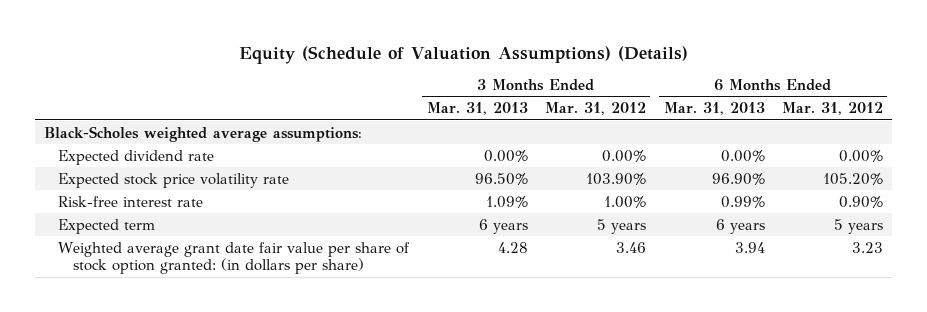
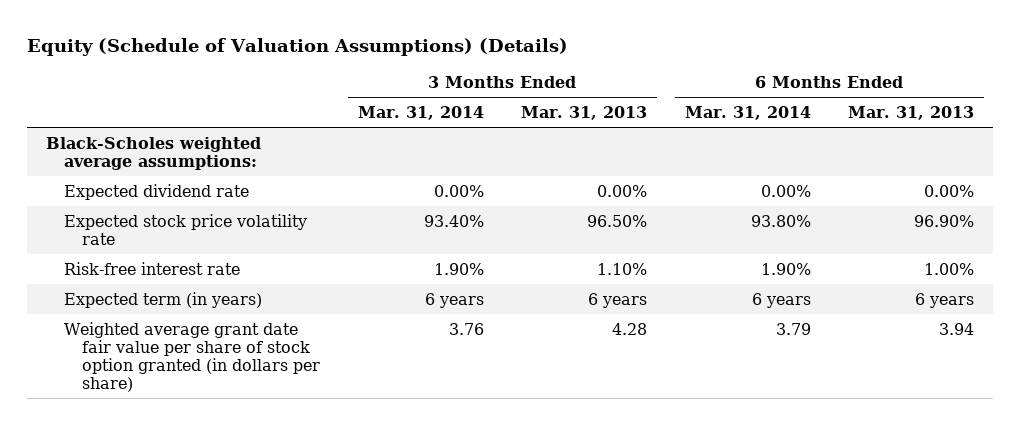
- | 3 Months Ended Mar. 31, 2013 | 3 Months Ended Mar. 31, 2012 | 6 Months Ended Mar. 31, 2013 | 6 Months Ended Mar. 31, 2012
+ | 3 Months Ended Mar. 31, 2014 | 3 Months Ended Mar. 31, 2013 | 6 Months Ended Mar. 31, 2014 | 6 Months Ended Mar. 31, 2013
- Risk-free interest rate | 1.09% | 1.00% | 0.99% | 0.90%
- Expected term | 6 years | 5 years | 6 years | 5 years
- Weighted average grant date fair value per share of stock option granted: (in dollars per share) | 4.28 | 3.46 | 3.94 | 3.23
+ Risk-free interest rate | 1.90% | 1.10% | 1.90% | 1.00%
+ Expected term (in years) | 6 years | 6 years | 6 years | 6 years
+ Weighted average grant date fair value per share of stock option granted (in dollars per share) | 3.76 | 4.28 | 3.79 | 3.94

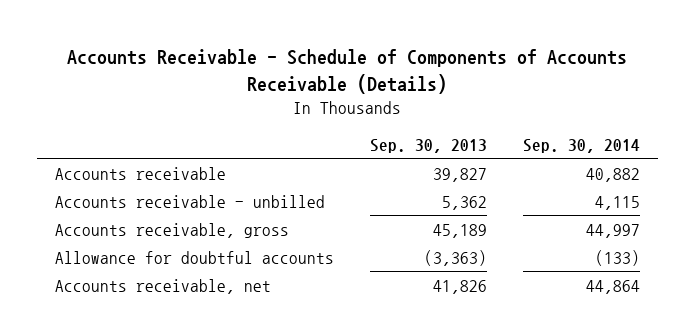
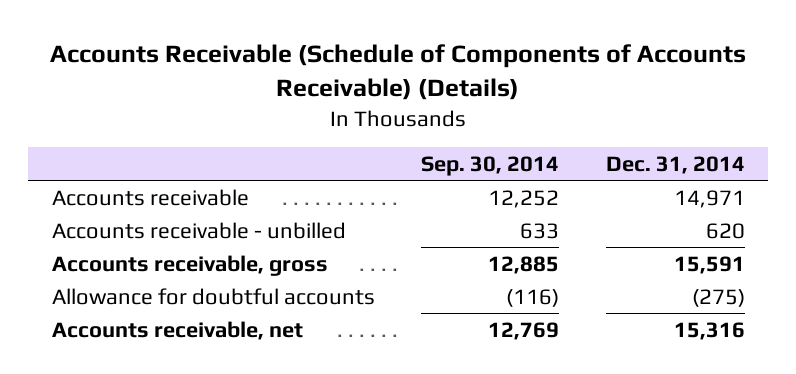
- Accounts Receivable - Schedule of Components of Accounts Receivable (Details)
+ Accounts Receivable (Schedule of Components of Accounts Receivable) (Details)
- | Sep. 30, 2013 | Sep. 30, 2014
+ | Sep. 30, 2014 | Dec. 31, 2014
- Accounts receivable | 39,827 | 40,882
- Accounts receivable - unbilled | 5,362 | 4,115
- Accounts receivable, gross | 45,189 | 44,997
- Allowance for doubtful accounts | (3,363) | (133)
- Accounts receivable, net | 41,826 | 44,864
+ Accounts receivable | 12,252 | 14,971
+ Accounts receivable - unbilled | 633 | 620
+ Accounts receivable, gross | 12,885 | 15,591
+ Allowance for doubtful accounts | (116) | (275)
+ Accounts receivable, net | 12,769 | 15,316

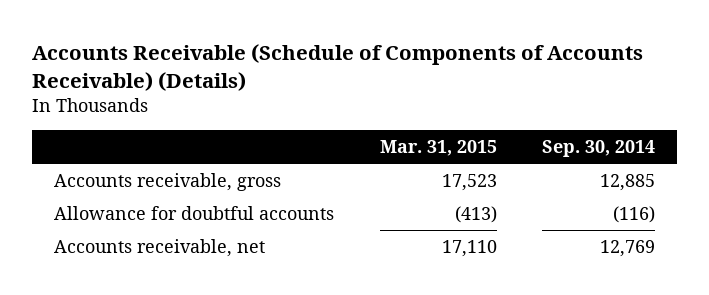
- | Sep. 30, 2014 | Dec. 31, 2014
+ | Mar. 31, 2015 | Sep. 30, 2014
- Accounts receivable | 12,252 | 14,971
- Accounts receivable - unbilled | 633 | 620

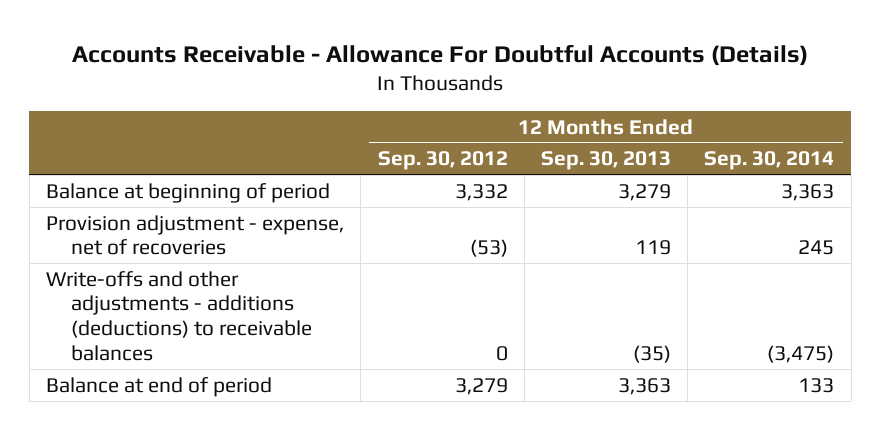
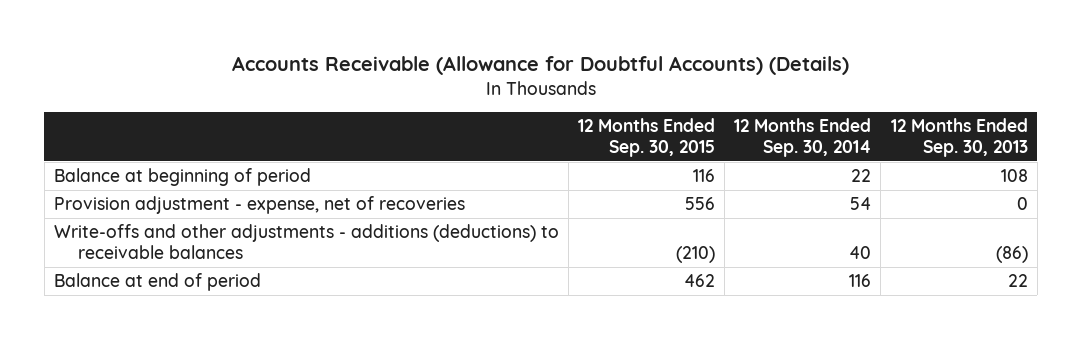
- Accounts Receivable - Allowance For Doubtful Accounts (Details)
+ Accounts Receivable (Allowance for Doubtful Accounts) (Details)
- | 12 Months Ended Sep. 30, 2012 | 12 Months Ended Sep. 30, 2013 | 12 Months Ended Sep. 30, 2014
+ | 12 Months Ended Sep. 30, 2015 | 12 Months Ended Sep. 30, 2014 | 12 Months Ended Sep. 30, 2013
- Balance at beginning of period | 3,332 | 3,279 | 3,363
- Provision adjustment - expense, net of recoveries | (53) | 119 | 245
- Write-offs and other adjustments - additions (deductions) to receivable balances | 0 | (35) | (3,475)
- Balance at end of period | 3,279 | 3,363 | 133
+ Balance at beginning of period | 116 | 22 | 108
+ Provision adjustment - expense, net of recoveries | 556 | 54 | 0
+ Write-offs and other adjustments - additions (deductions) to receivable balances | (210) | 40 | (86)
+ Balance at end of period | 462 | 116 | 22

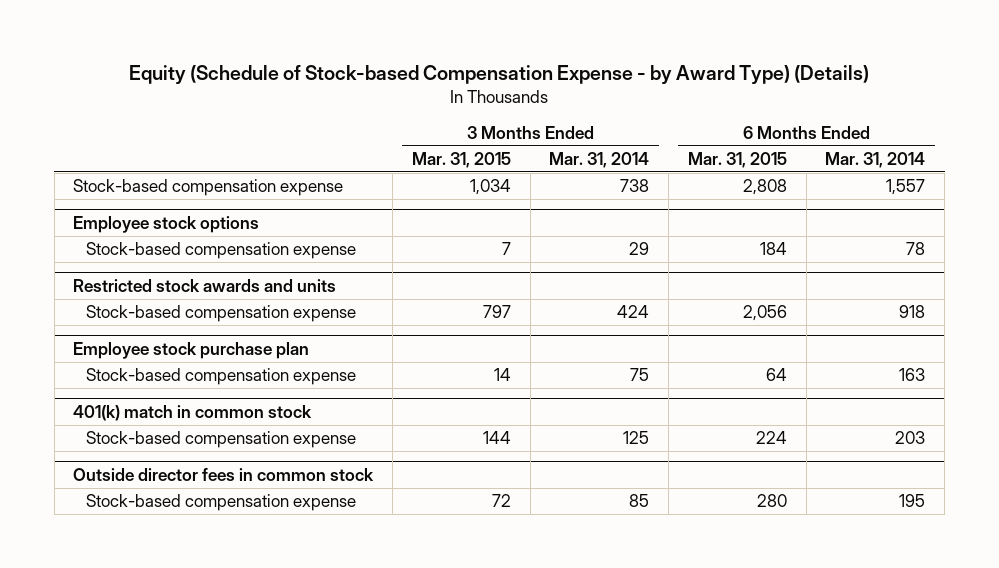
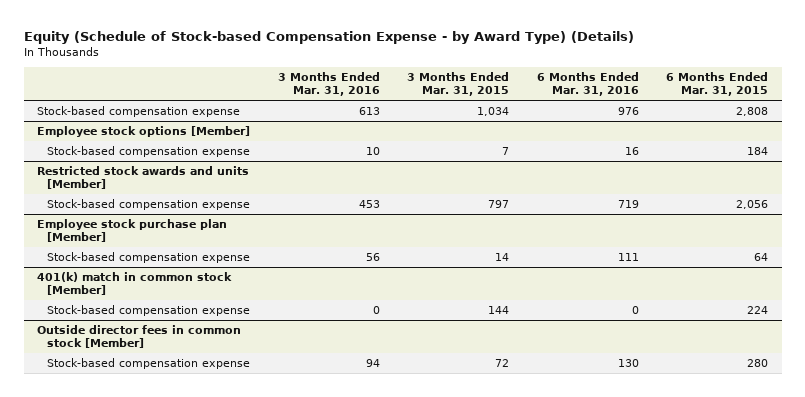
- | 3 Months Ended Mar. 31, 2015 | 3 Months Ended Mar. 31, 2014 | 6 Months Ended Mar. 31, 2015 | 6 Months Ended Mar. 31, 2014
+ | 3 Months Ended Mar. 31, 2016 | 3 Months Ended Mar. 31, 2015 | 6 Months Ended Mar. 31, 2016 | 6 Months Ended Mar. 31, 2015
- Employee stock options
+ Employee stock options [Member]
- Restricted stock awards and units
+ Restricted stock awards and units [Member]
- Employee stock purchase plan
+ Employee stock purchase plan [Member]
- 401(k) match in common stock
+ 401(k) match in common stock [Member]
- Outside director fees in common stock
+ Outside director fees in common stock [Member]

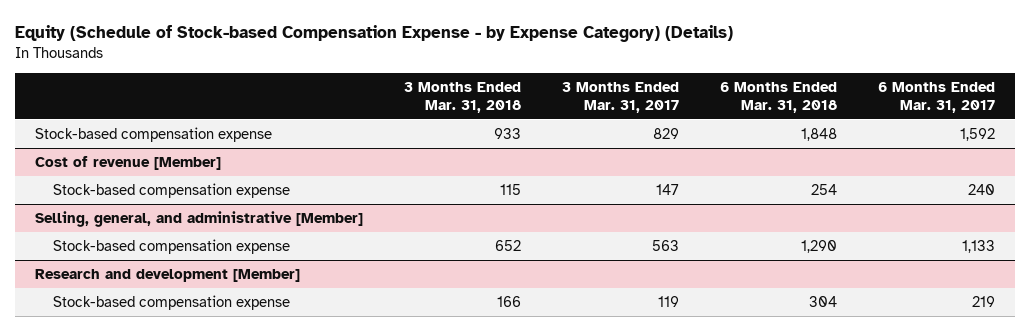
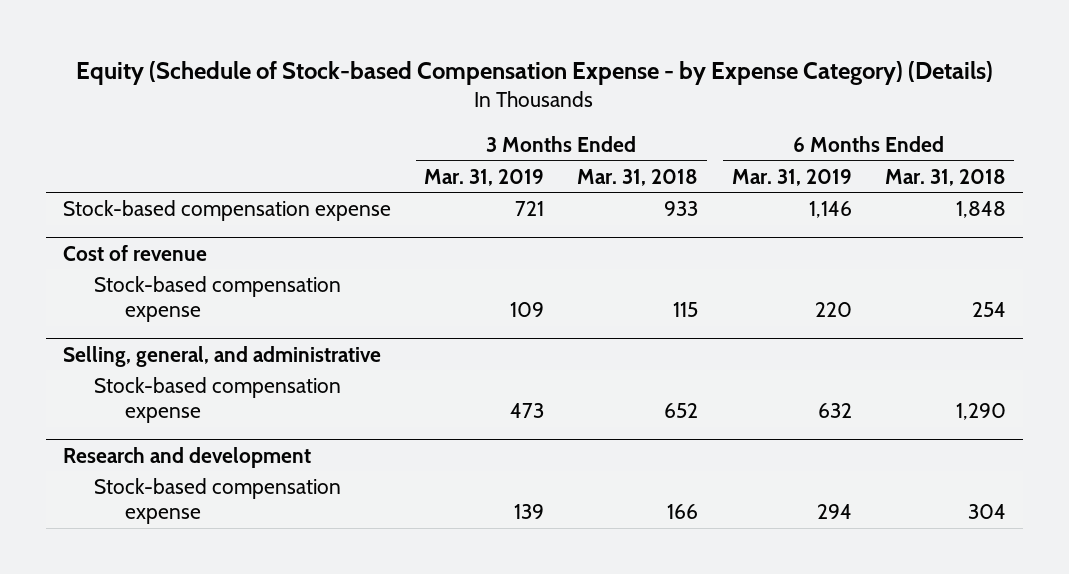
- | 3 Months Ended Mar. 31, 2018 | 3 Months Ended Mar. 31, 2017 | 6 Months Ended Mar. 31, 2018 | 6 Months Ended Mar. 31, 2017
+ | 3 Months Ended Mar. 31, 2019 | 3 Months Ended Mar. 31, 2018 | 6 Months Ended Mar. 31, 2019 | 6 Months Ended Mar. 31, 2018
- Cost of revenue [Member]
+ Cost of revenue
- Selling, general, and administrative [Member]
+ Selling, general, and administrative
- Research and development [Member]
+ Research and development

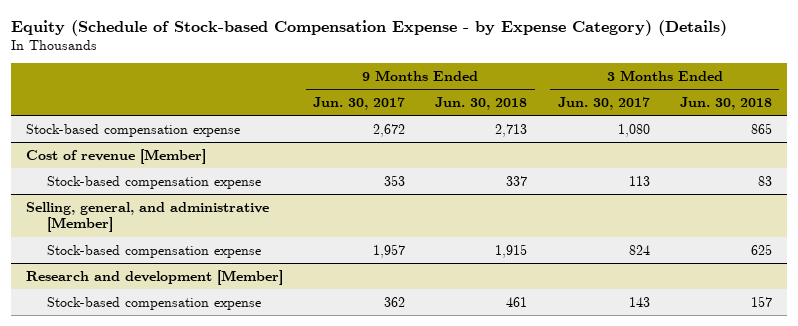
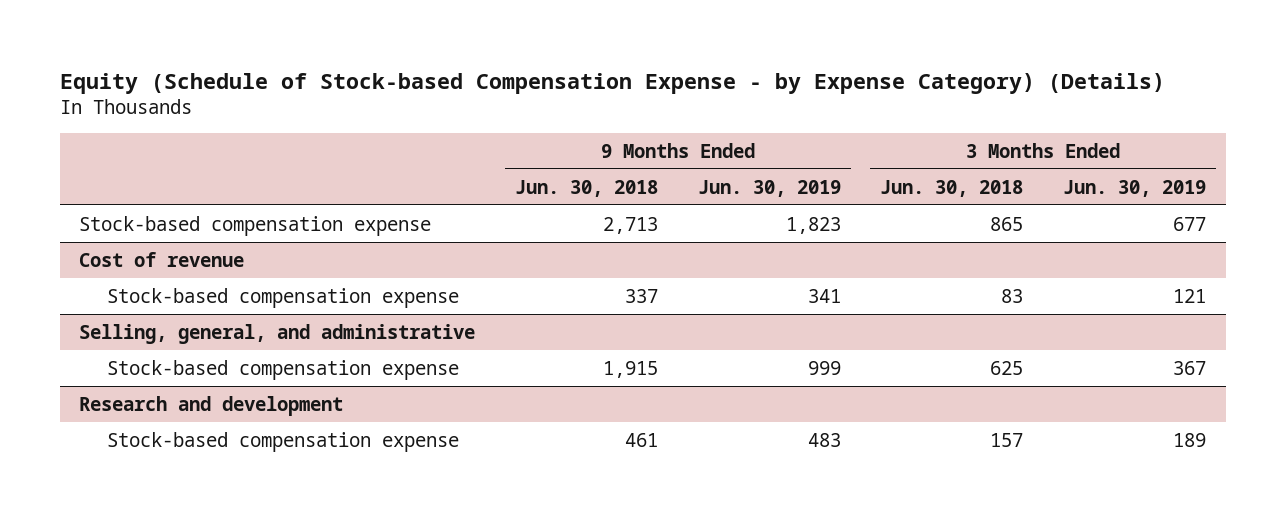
- | 9 Months Ended Jun. 30, 2017 | 9 Months Ended Jun. 30, 2018 | 3 Months Ended Jun. 30, 2017 | 3 Months Ended Jun. 30, 2018
+ | 9 Months Ended Jun. 30, 2018 | 9 Months Ended Jun. 30, 2019 | 3 Months Ended Jun. 30, 2018 | 3 Months Ended Jun. 30, 2019
- Cost of revenue [Member]
+ Cost of revenue
- Selling, general, and administrative [Member]
+ Selling, general, and administrative
- Research and development [Member]
+ Research and development

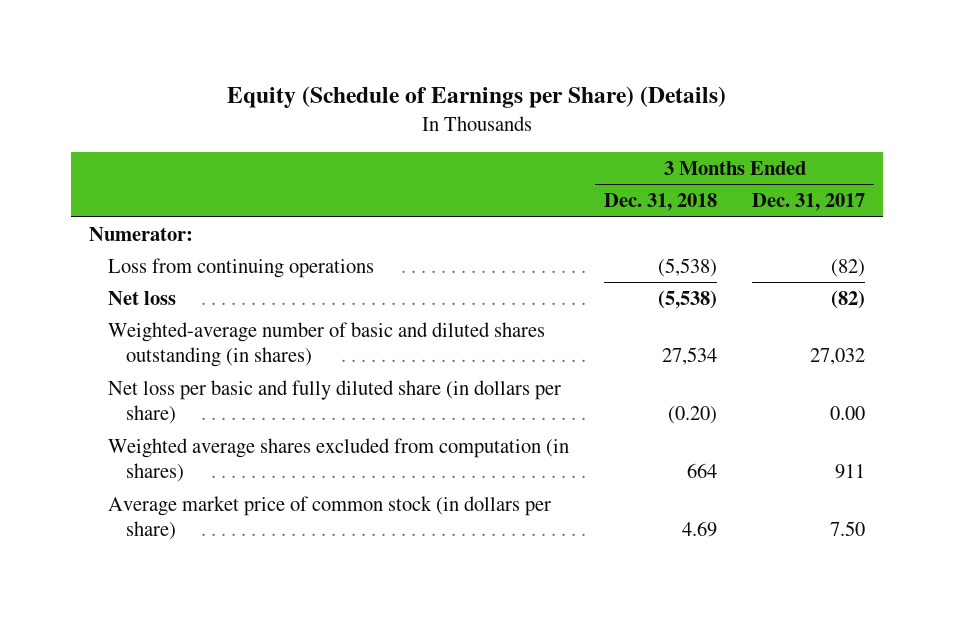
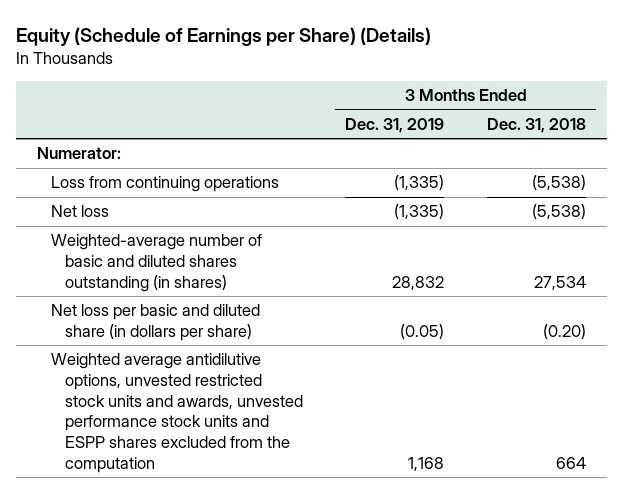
- | 3 Months Ended Dec. 31, 2018 | 3 Months Ended Dec. 31, 2017
+ | 3 Months Ended Dec. 31, 2019 | 3 Months Ended Dec. 31, 2018
- Net loss per basic and fully diluted share (in dollars per share) | (0.20) | 0.00
- Weighted average shares excluded from computation (in shares) | 664 | 911
- Average market price of common stock (in dollars per share) | 4.69 | 7.50
+ Net loss per basic and diluted share (in dollars per share) | (0.05) | (0.20)
+ Weighted average antidilutive options, unvested restricted stock units and awards, unvested performance stock units and ESPP shares excluded from the computation | 1,168 | 664

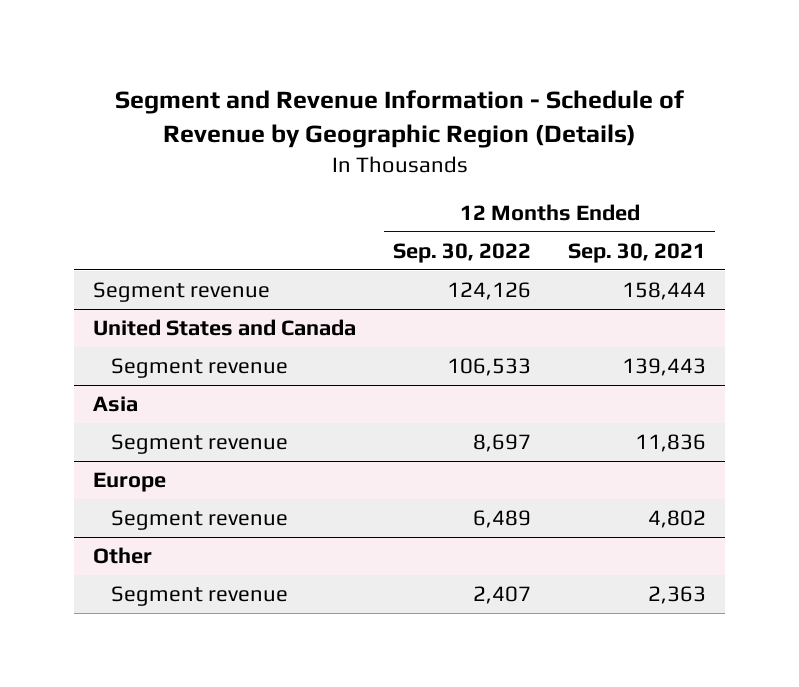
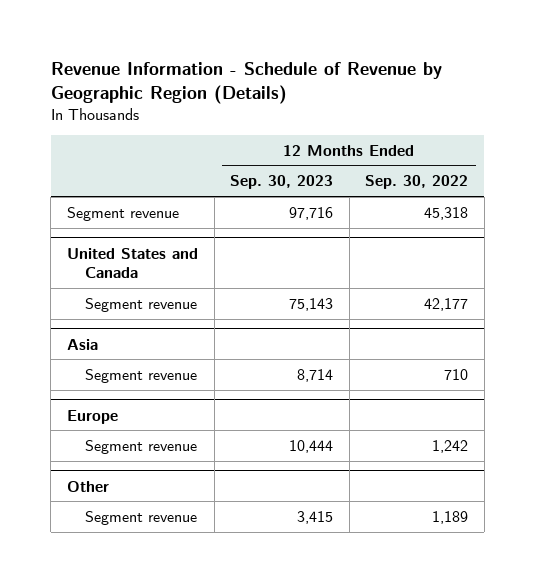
- Segment and Revenue Information - Schedule of Revenue by Geographic Region (Details)
+ Revenue Information - Schedule of Revenue by Geographic Region (Details)
- | 12 Months Ended Sep. 30, 2022 | 12 Months Ended Sep. 30, 2021
+ | 12 Months Ended Sep. 30, 2023 | 12 Months Ended Sep. 30, 2022
- Segment revenue | 124,126 | 158,444
+ Segment revenue | 97,716 | 45,318
@ United States and Canada
- Segment revenue | 106,533 | 139,443
+ Segment revenue | 75,143 | 42,177
@ Asia
- Segment revenue | 8,697 | 11,836
+ Segment revenue | 8,714 | 710
@ Europe
- Segment revenue | 6,489 | 4,802
+ Segment revenue | 10,444 | 1,242
@ Other
- Segment revenue | 2,407 | 2,363
+ Segment revenue | 3,415 | 1,189

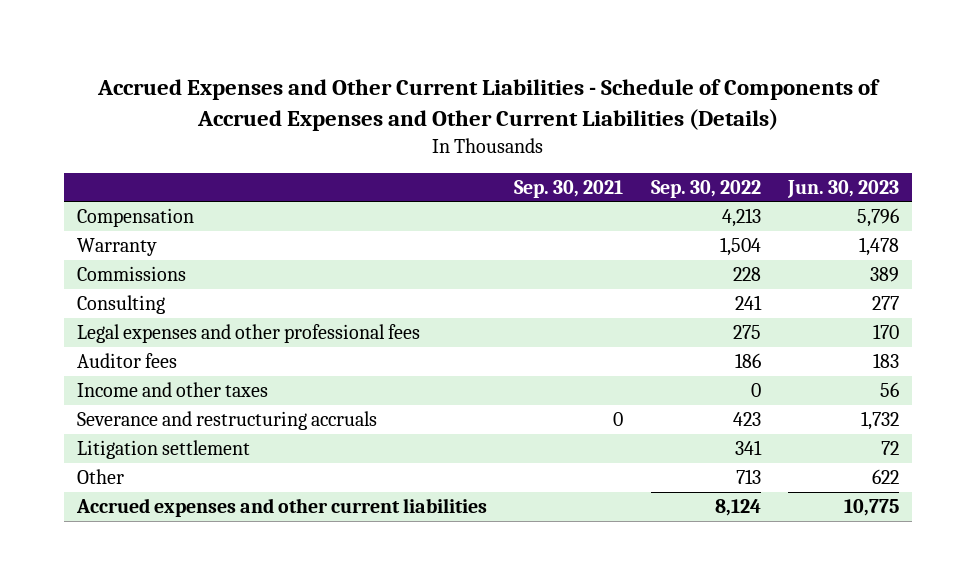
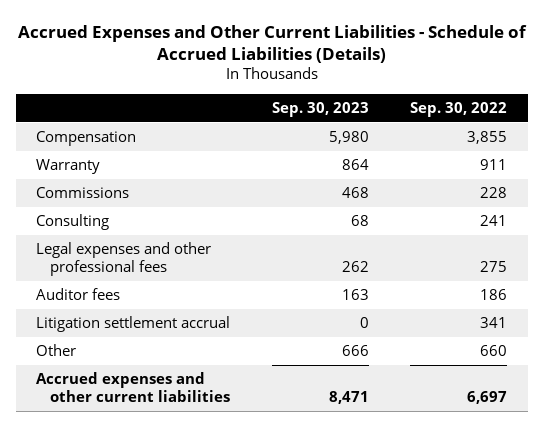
- Accrued Expenses and Other Current Liabilities - Schedule of Components of Accrued Expenses and Other Current Liabilities (Details)
+ Accrued Expenses and Other Current Liabilities - Schedule of Accrued Liabilities (Details)
- | Sep. 30, 2021 | Sep. 30, 2022 | Jun. 30, 2023
+ | Sep. 30, 2023 | Sep. 30, 2022
- Compensation | | 4,213 | 5,796
- Warranty | | 1,504 | 1,478
+ Compensation | 5,980 | 3,855
+ Warranty | 864 | 911
- Income and other taxes | | 0 | 56
- Severance and restructuring accruals | 0 | 423 | 1,732
- Litigation settlement | | 341 | 72
- Other | | 713 | 622
- Accrued expenses and other current liabilities | | 8,124 | 10,775
+ Litigation settlement accrual | 0 | 341
+ Other | 666 | 660
+ Accrued expenses and other current liabilities | 8,471 | 6,697

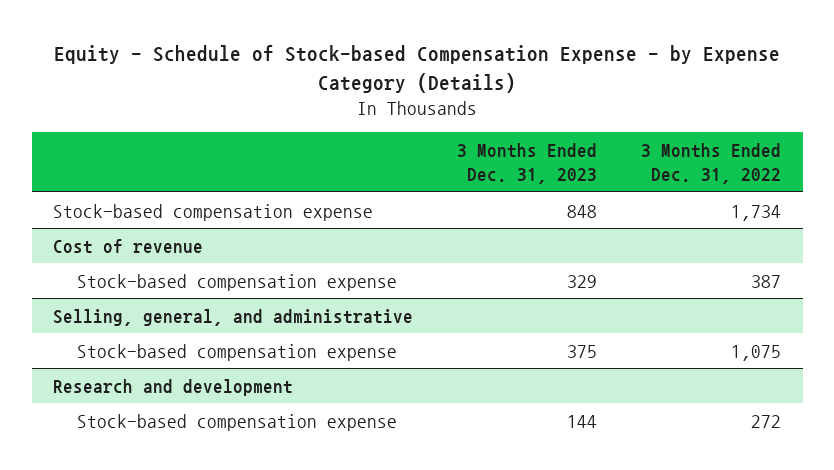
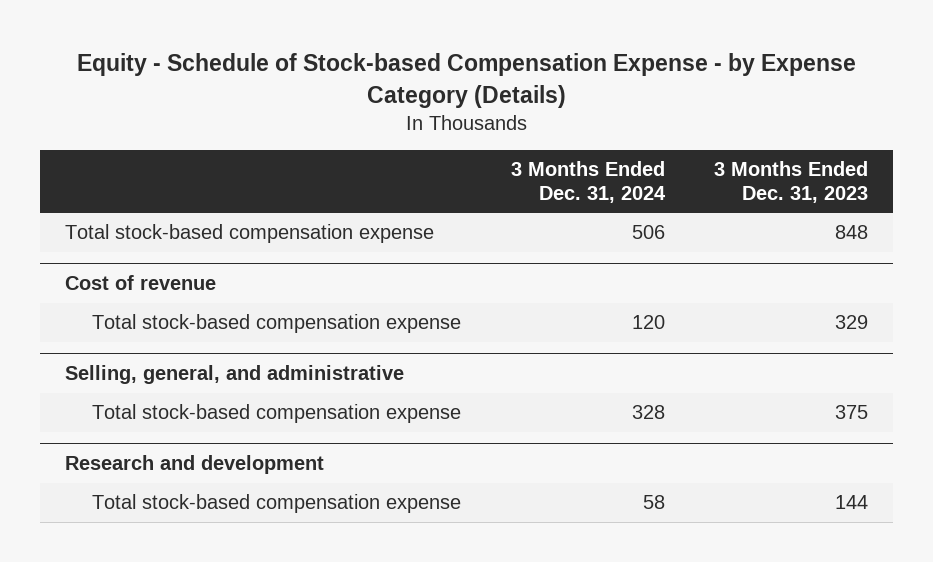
- | 3 Months Ended Dec. 31, 2023 | 3 Months Ended Dec. 31, 2022
+ | 3 Months Ended Dec. 31, 2024 | 3 Months Ended Dec. 31, 2023
- Stock-based compensation expense | 848 | 1,734
+ Total stock-based compensation expense | 506 | 848
@ Cost of revenue
- Stock-based compensation expense | 329 | 387
+ Total stock-based compensation expense | 120 | 329
@ Selling, general, and administrative
- Stock-based compensation expense | 375 | 1,075
+ Total stock-based compensation expense | 328 | 375
@ Research and development
- Stock-based compensation expense | 144 | 272
+ Total stock-based compensation expense | 58 | 144

